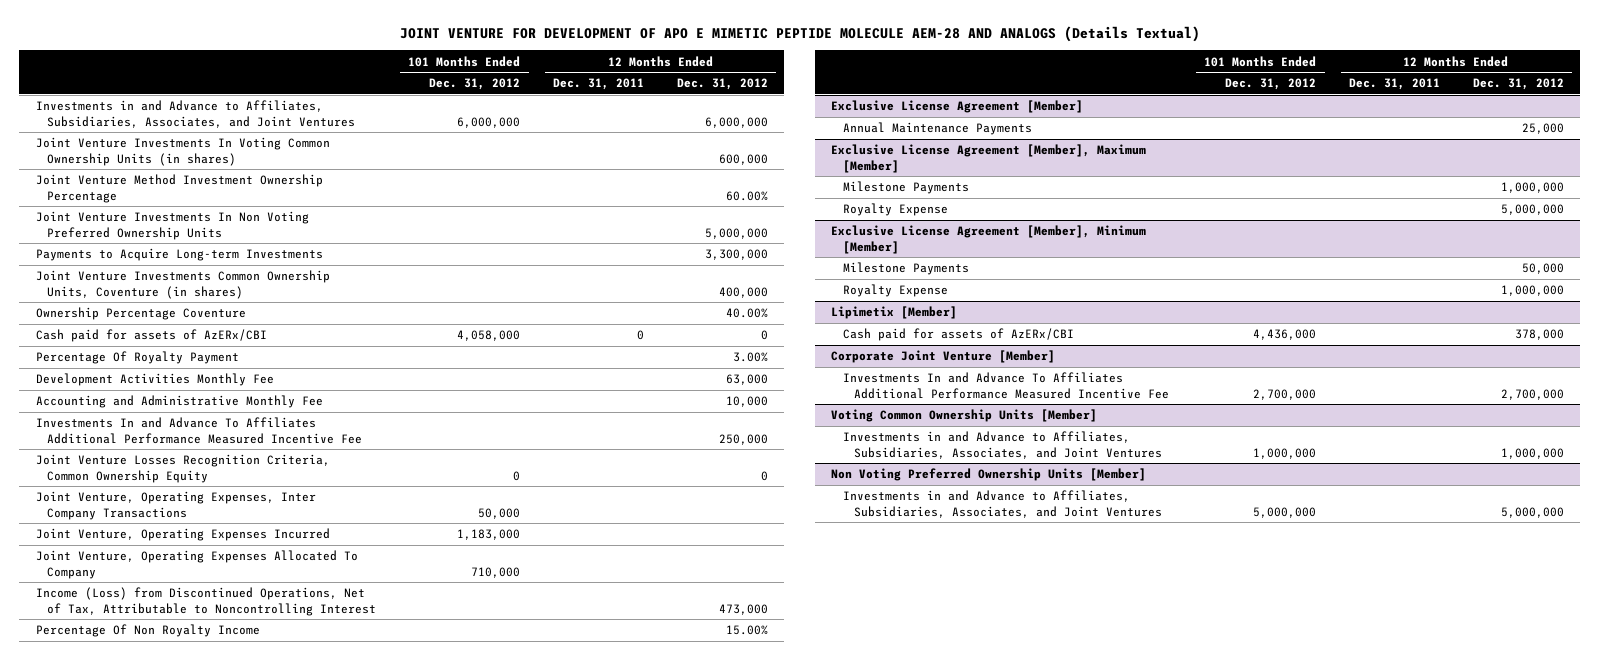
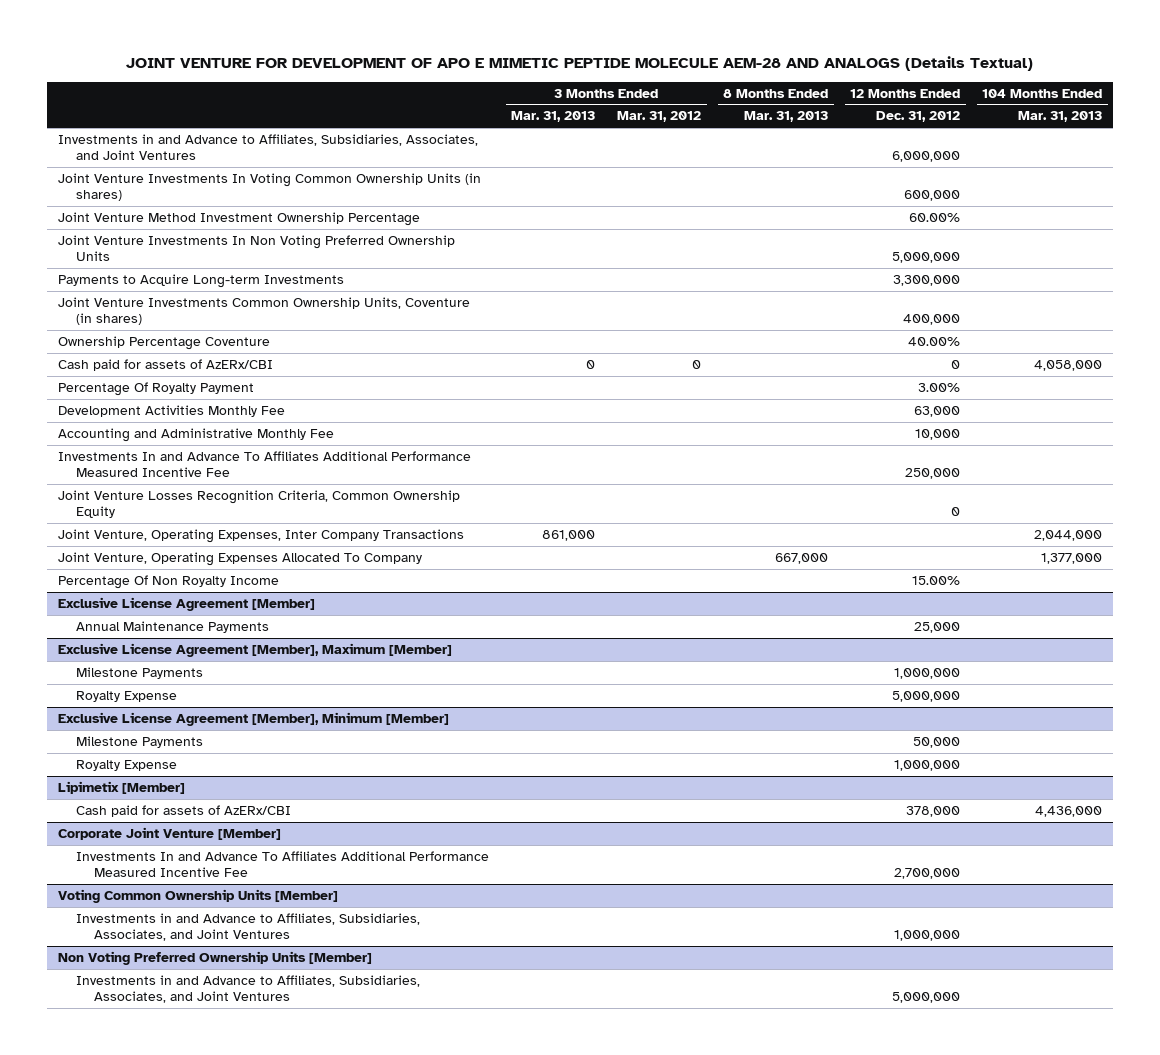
- | 101 Months Ended Dec. 31, 2012 | 12 Months Ended Dec. 31, 2011 | 12 Months Ended Dec. 31, 2012
+ | 3 Months Ended Mar. 31, 2013 | 3 Months Ended Mar. 31, 2012 | 8 Months Ended Mar. 31, 2013 | 12 Months Ended Dec. 31, 2012 | 104 Months Ended Mar. 31, 2013
- Joint Venture, Operating Expenses Incurred | 1,183,000 | |
- Income (Loss) from Discontinued Operations, Net of Tax, Attributable to Noncontrolling Interest | | | 473,000

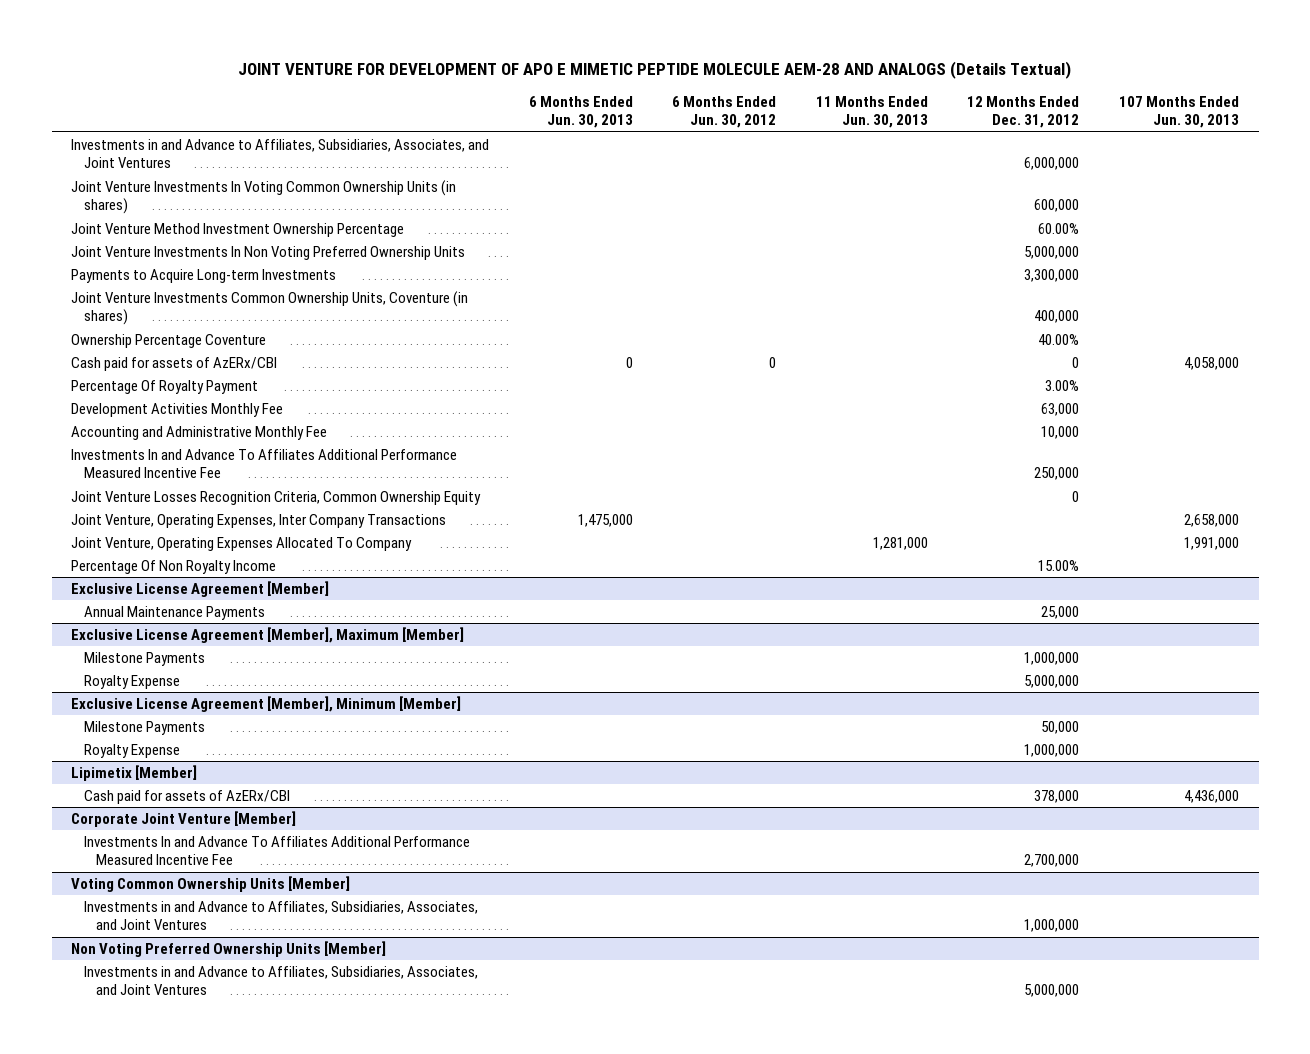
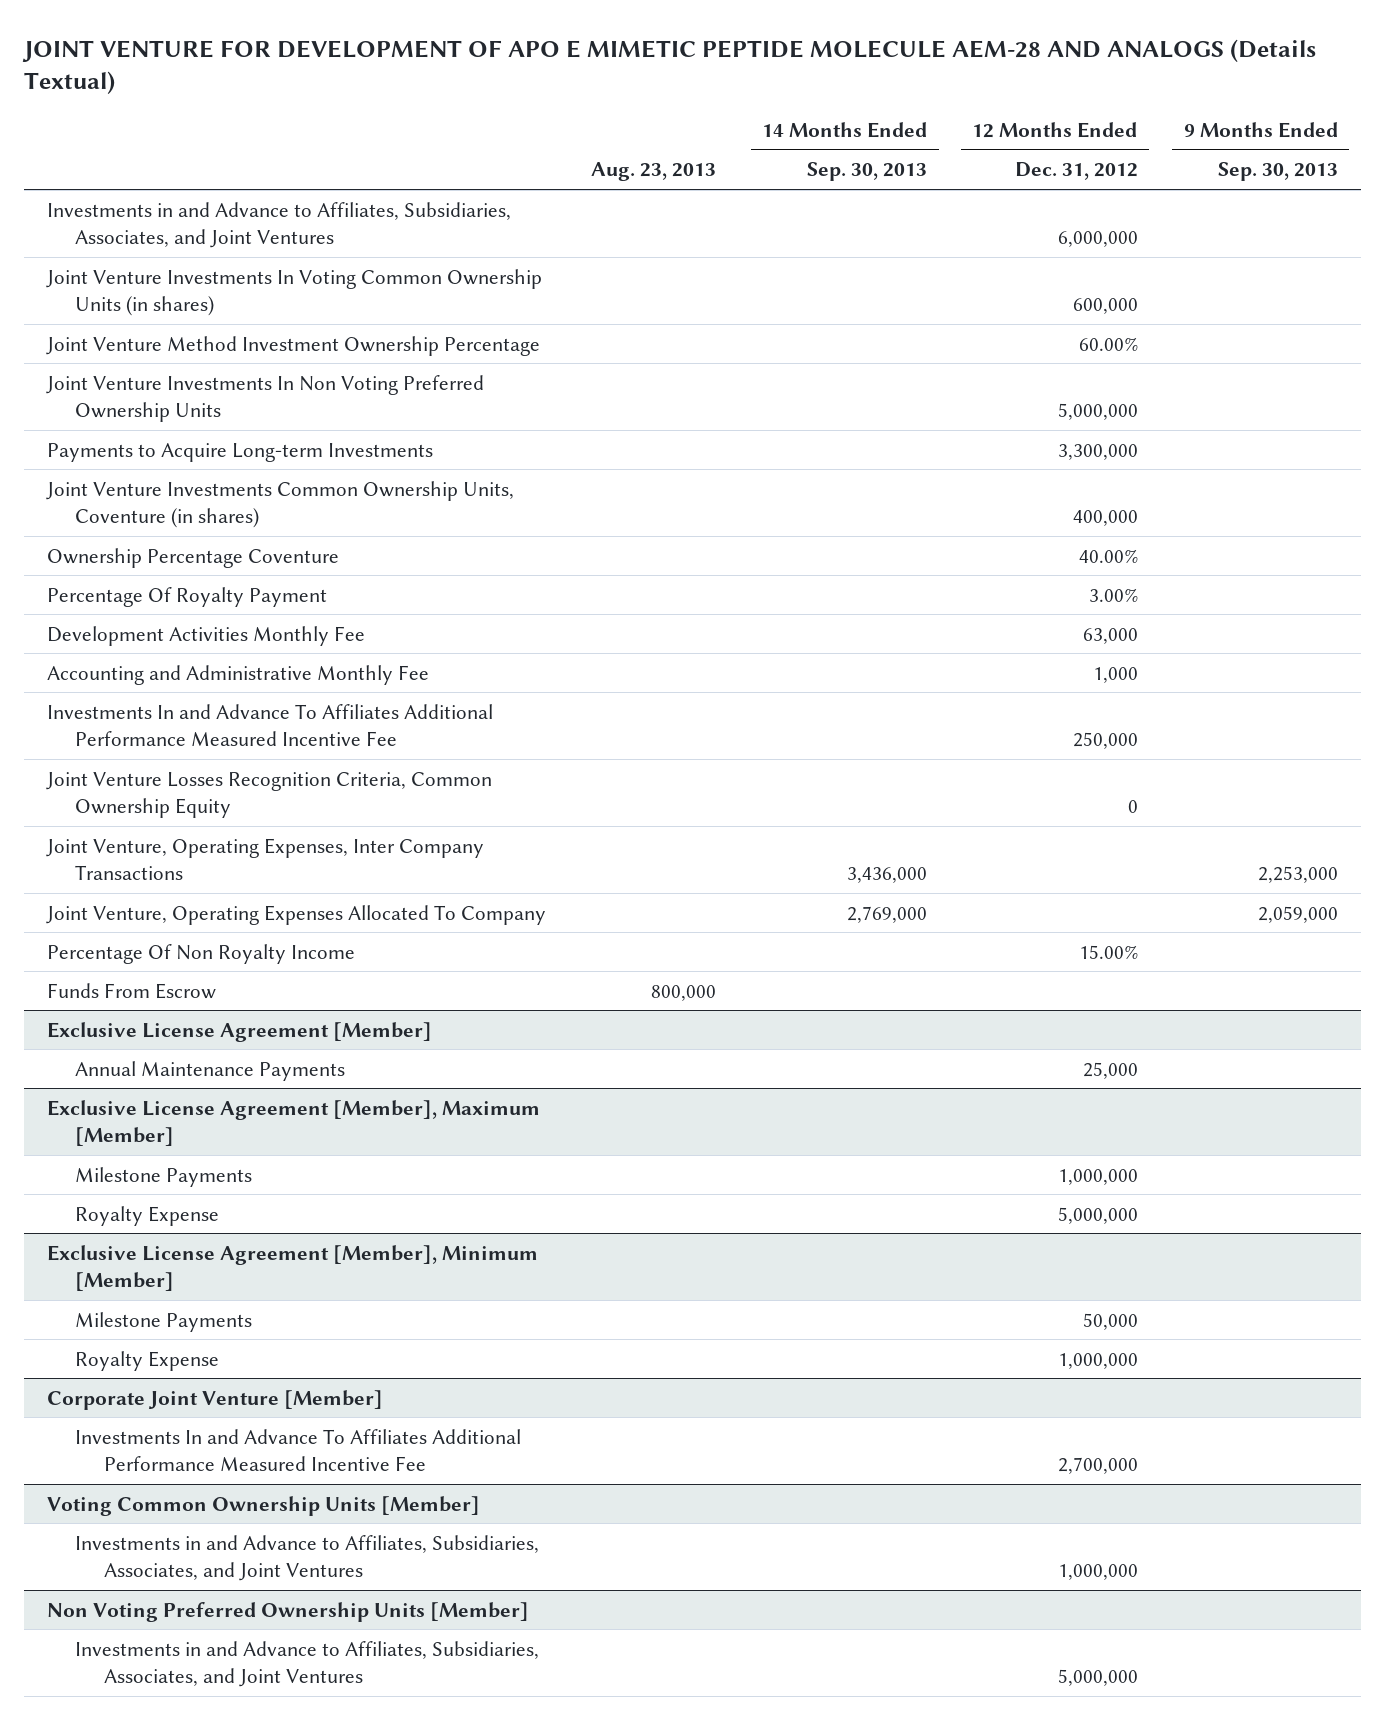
- | 6 Months Ended Jun. 30, 2013 | 6 Months Ended Jun. 30, 2012 | 11 Months Ended Jun. 30, 2013 | 12 Months Ended Dec. 31, 2012 | 107 Months Ended Jun. 30, 2013
+ | Aug. 23, 2013 | 14 Months Ended Sep. 30, 2013 | 12 Months Ended Dec. 31, 2012 | 9 Months Ended Sep. 30, 2013
- Cash paid for assets of AzERx/CBI | 0 | 0 | | 0 | 4,058,000
- Accounting and Administrative Monthly Fee | | | | 10,000 |
+ Accounting and Administrative Monthly Fee | | | 1,000 |
+ Funds From Escrow | 800,000 | | |
- Lipimetix [Member]
- Cash paid for assets of AzERx/CBI | | | | 378,000 | 4,436,000

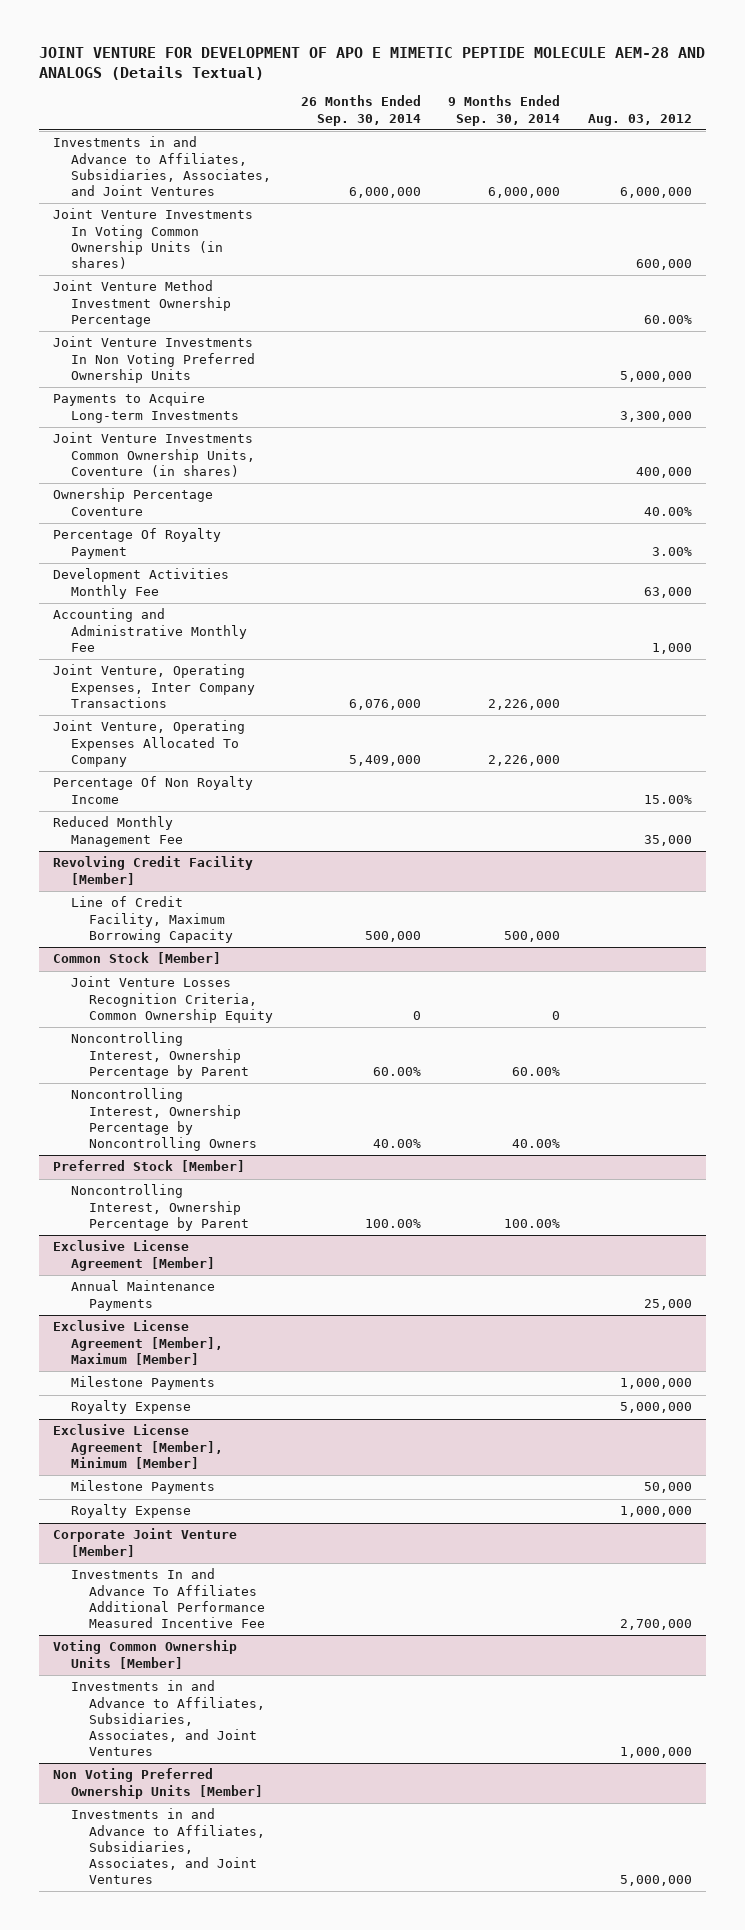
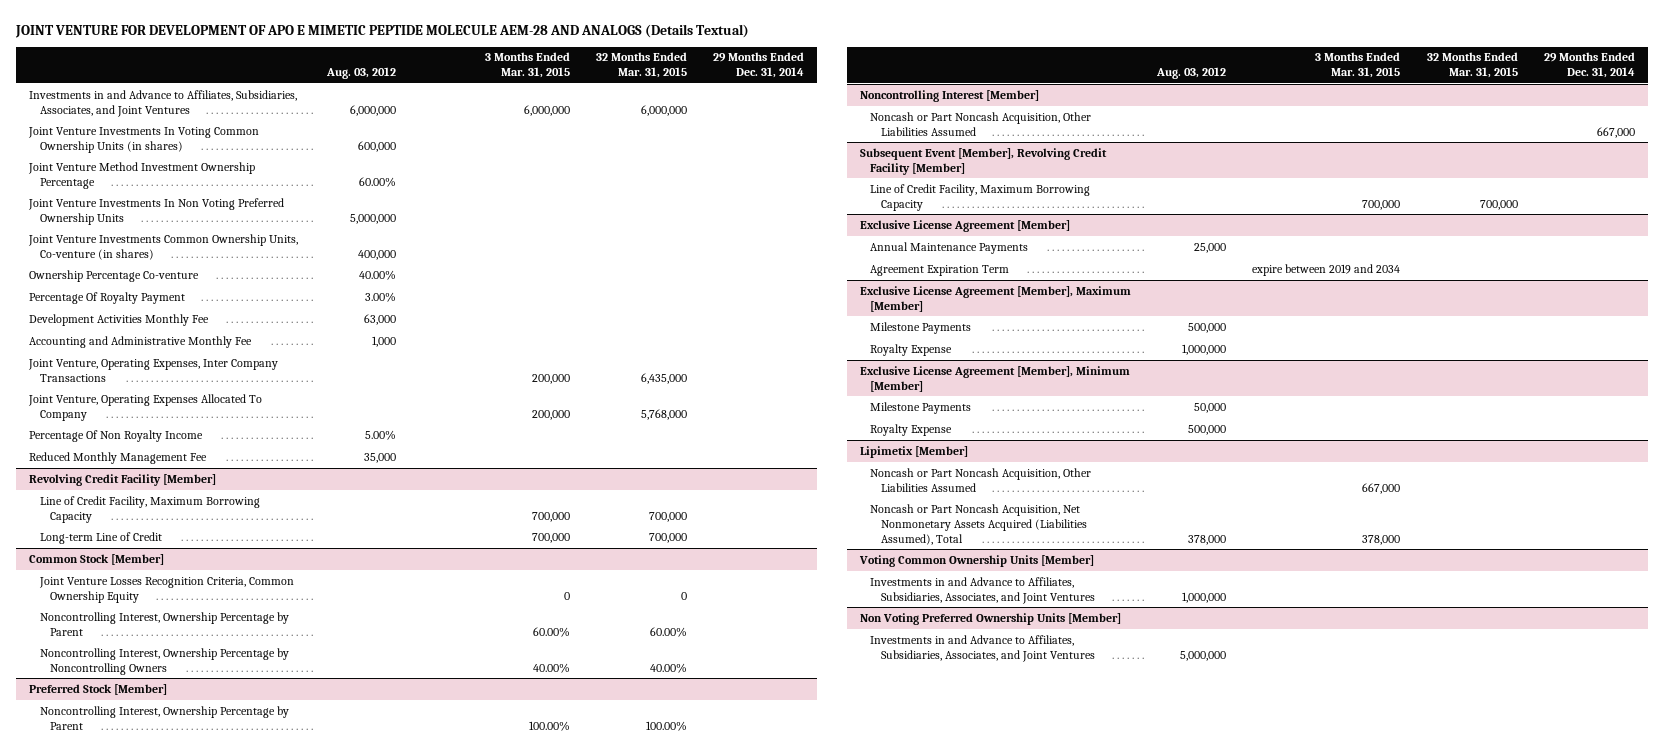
- | 26 Months Ended Sep. 30, 2014 | 9 Months Ended Sep. 30, 2014 | Aug. 03, 2012
+ | Aug. 03, 2012 | 3 Months Ended Mar. 31, 2015 | 32 Months Ended Mar. 31, 2015 | 29 Months Ended Dec. 31, 2014
- Payments to Acquire Long-term Investments | | | 3,300,000
- Joint Venture Investments Common Ownership Units, Coventure (in shares) | | | 400,000
- Ownership Percentage Coventure | | | 40.00%
+ Joint Venture Investments Common Ownership Units, Co-venture (in shares) | 400,000 | | |
+ Ownership Percentage Co-venture | 40.00% | | |
- Percentage Of Non Royalty Income | | | 15.00%
+ Percentage Of Non Royalty Income | 5.00% | | |
@ Revolving Credit Facility [Member]
+ Long-term Line of Credit | | 700,000 | 700,000 |
+ Noncontrolling Interest [Member]
+ Noncash or Part Noncash Acquisition, Other Liabilities Assumed | | | | 667,000
+ Subsequent Event [Member], Revolving Credit Facility [Member]
+ Line of Credit Facility, Maximum Borrowing Capacity | | 700,000 | 700,000 |
@ Exclusive License Agreement [Member]
+ Agreement Expiration Term | | expire between 2019 and 2034 | |
@ Exclusive License Agreement [Member], Maximum [Member]
- Milestone Payments | | | 1,000,000
- Royalty Expense | | | 5,000,000
+ Milestone Payments | 500,000 | | |
+ Royalty Expense | 1,000,000 | | |
@ Exclusive License Agreement [Member], Minimum [Member]
- Royalty Expense | | | 1,000,000
- Corporate Joint Venture [Member]
- Investments In and Advance To Affiliates Additional Performance Measured Incentive Fee | | | 2,700,000
@ Exclusive License Agreement [Member], Minimum [Member]
+ Royalty Expense | 500,000 | | |
+ Lipimetix [Member]
+ Noncash or Part Noncash Acquisition, Other Liabilities Assumed | | 667,000 | |
+ Noncash or Part Noncash Acquisition, Net Nonmonetary Assets Acquired (Liabilities Assumed), Total | 378,000 | 378,000 | |

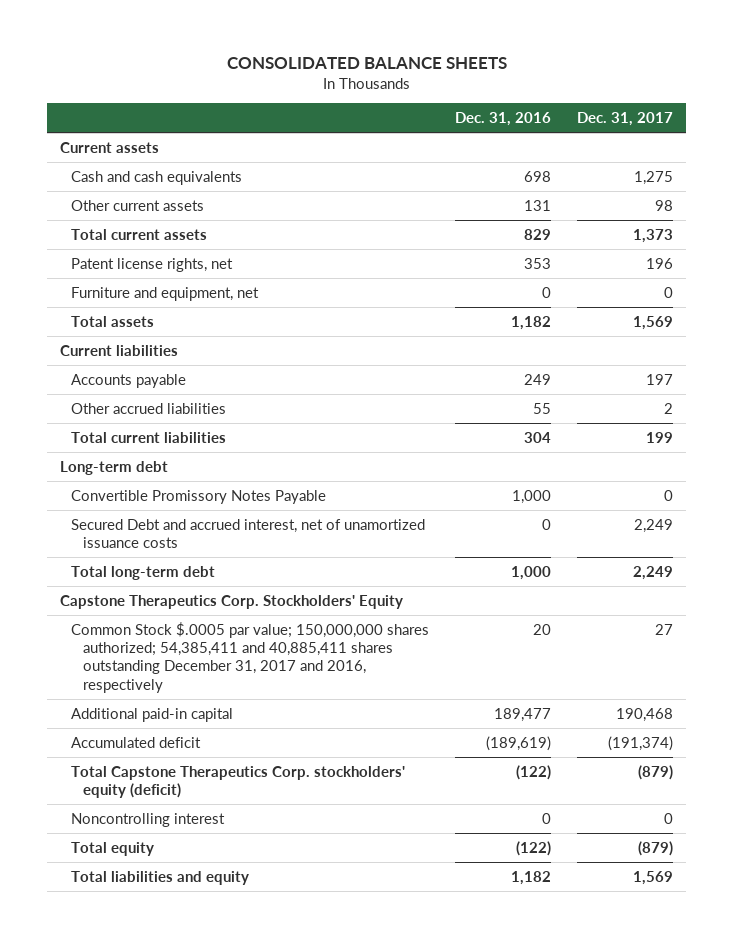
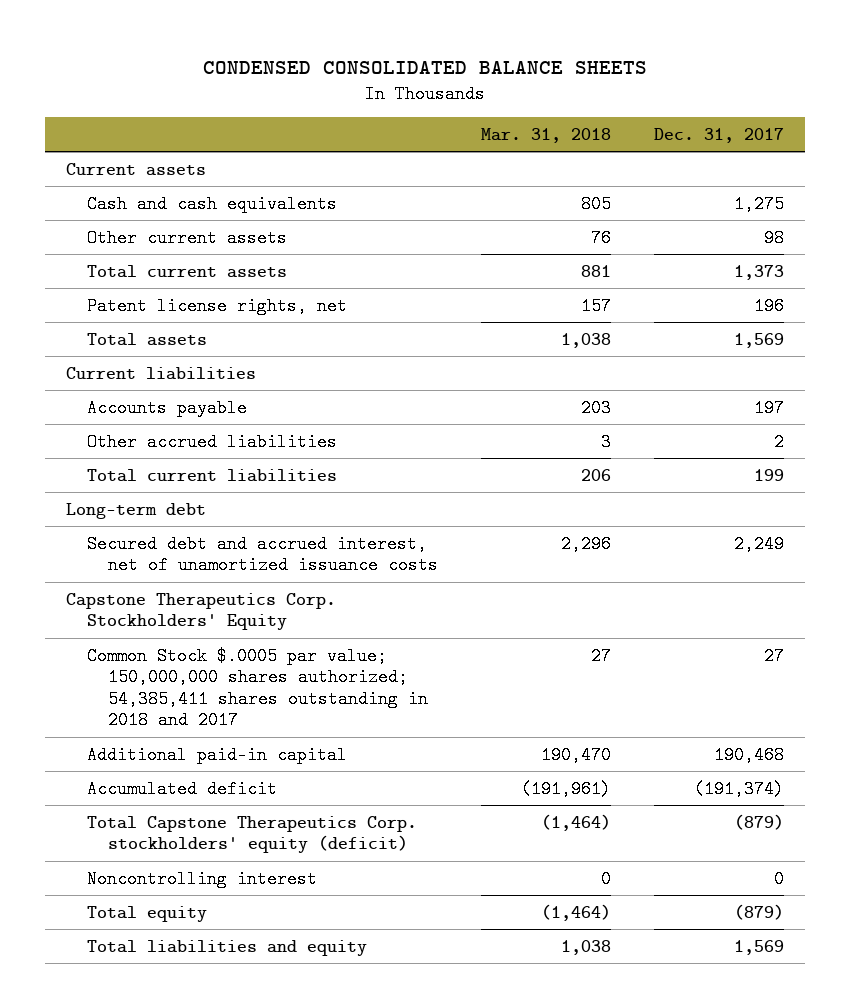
- CONSOLIDATED BALANCE SHEETS
+ CONDENSED CONSOLIDATED BALANCE SHEETS
- | Dec. 31, 2016 | Dec. 31, 2017
+ | Mar. 31, 2018 | Dec. 31, 2017
- Furniture and equipment, net | 0 | 0
- Convertible Promissory Notes Payable | 1,000 | 0
- Secured Debt and accrued interest, net of unamortized issuance costs | 0 | 2,249
- Total long-term debt | 1,000 | 2,249
+ Secured debt and accrued interest, net of unamortized issuance costs | 2,296 | 2,249
- Common Stock $.0005 par value; 150,000,000 shares authorized; 54,385,411 and 40,885,411 shares outstanding December 31, 2017 and 2016, respectively | 20 | 27
+ Common Stock $.0005 par value; 150,000,000 shares authorized; 54,385,411 shares outstanding in 2018 and 2017 | 27 | 27

